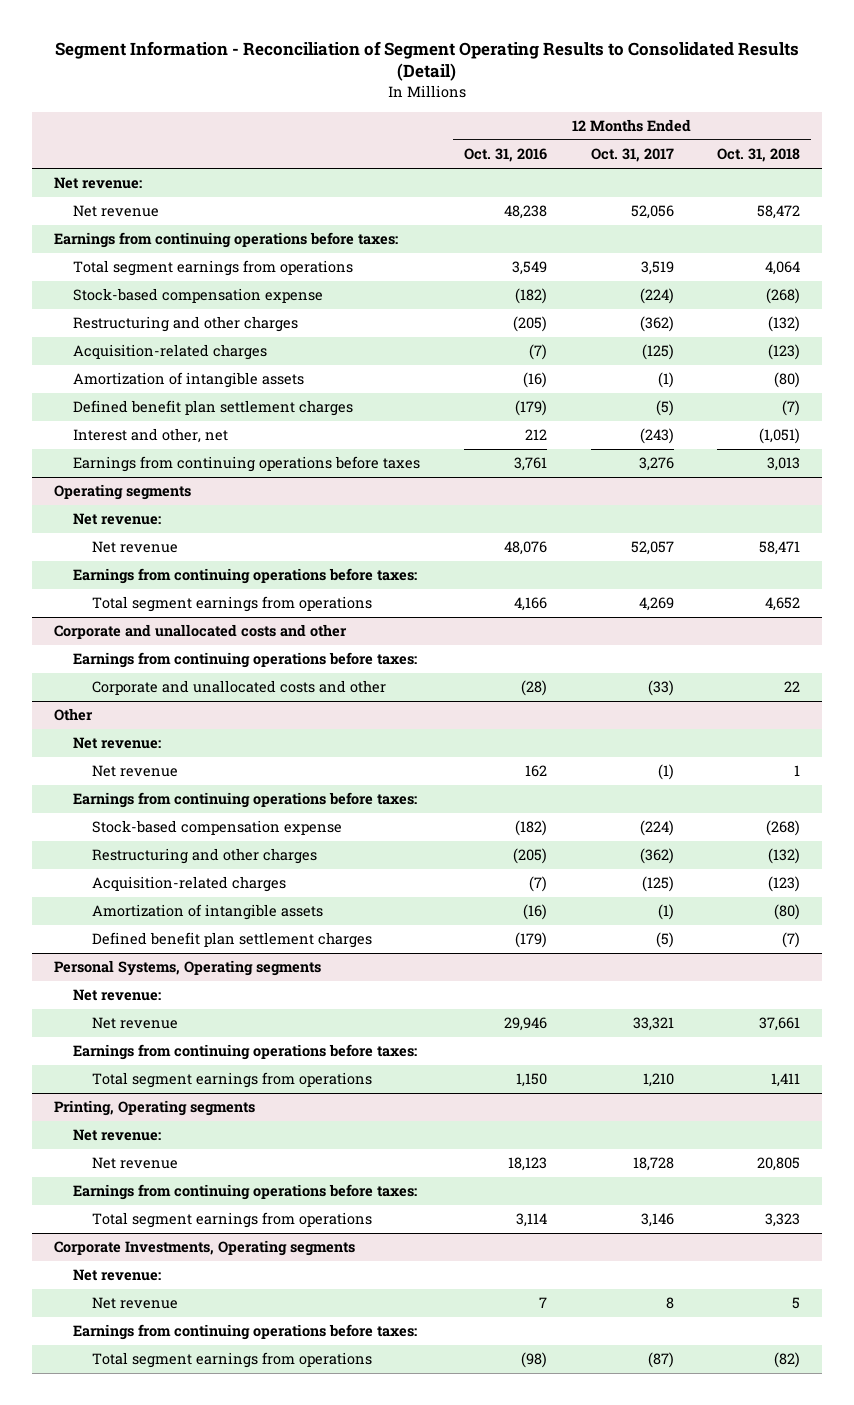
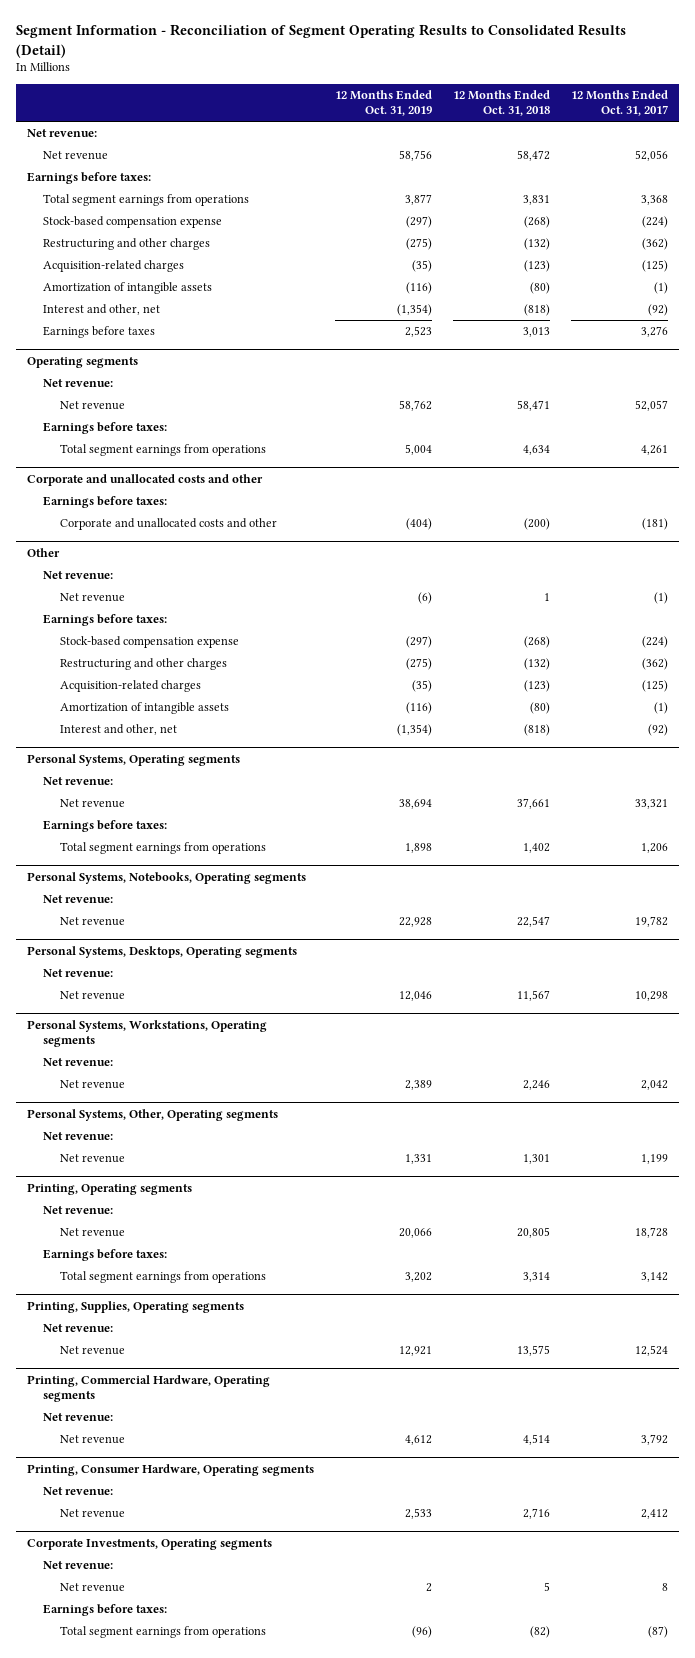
- | 12 Months Ended Oct. 31, 2016 | 12 Months Ended Oct. 31, 2017 | 12 Months Ended Oct. 31, 2018
+ | 12 Months Ended Oct. 31, 2019 | 12 Months Ended Oct. 31, 2018 | 12 Months Ended Oct. 31, 2017
- Earnings from continuing operations before taxes:
- Total segment earnings from operations | 3,549 | 3,519 | 4,064
+ Earnings before taxes:
+ Total segment earnings from operations | 3,877 | 3,831 | 3,368
- Defined benefit plan settlement charges | (179) | (5) | (7)
- Interest and other, net | 212 | (243) | (1,051)
- Earnings from continuing operations before taxes | 3,761 | 3,276 | 3,013
+ Interest and other, net | (1,354) | (818) | (92)
+ Earnings before taxes | 2,523 | 3,013 | 3,276
@ Operating segments
- Earnings from continuing operations before taxes:
- Total segment earnings from operations | 4,166 | 4,269 | 4,652
+ Earnings before taxes:
+ Total segment earnings from operations | 5,004 | 4,634 | 4,261
@ Corporate and unallocated costs and other
- Earnings from continuing operations before taxes:
- Corporate and unallocated costs and other | (28) | (33) | 22
+ Earnings before taxes:
+ Corporate and unallocated costs and other | (404) | (200) | (181)
@ Other
- Earnings from continuing operations before taxes:
+ Earnings before taxes:
- Defined benefit plan settlement charges | (179) | (5) | (7)
+ Interest and other, net | (1,354) | (818) | (92)
@ Personal Systems, Operating segments
- Earnings from continuing operations before taxes:
- Total segment earnings from operations | 1,150 | 1,210 | 1,411
+ Earnings before taxes:
+ Total segment earnings from operations | 1,898 | 1,402 | 1,206
+ Personal Systems, Notebooks, Operating segments
+ Net revenue:
+ Net revenue | 22,928 | 22,547 | 19,782
+ Personal Systems, Desktops, Operating segments
+ Net revenue:
+ Net revenue | 12,046 | 11,567 | 10,298
+ Personal Systems, Workstations, Operating segments
+ Net revenue:
+ Net revenue | 2,389 | 2,246 | 2,042
+ Personal Systems, Other, Operating segments
+ Net revenue:
+ Net revenue | 1,331 | 1,301 | 1,199
@ Printing, Operating segments
- Earnings from continuing operations before taxes:
- Total segment earnings from operations | 3,114 | 3,146 | 3,323
+ Earnings before taxes:
+ Total segment earnings from operations | 3,202 | 3,314 | 3,142
+ Printing, Supplies, Operating segments
+ Net revenue:
+ Net revenue | 12,921 | 13,575 | 12,524
+ Printing, Commercial Hardware, Operating segments
+ Net revenue:
+ Net revenue | 4,612 | 4,514 | 3,792
+ Printing, Consumer Hardware, Operating segments
+ Net revenue:
+ Net revenue | 2,533 | 2,716 | 2,412
@ Corporate Investments, Operating segments
- Earnings from continuing operations before taxes:
+ Earnings before taxes:

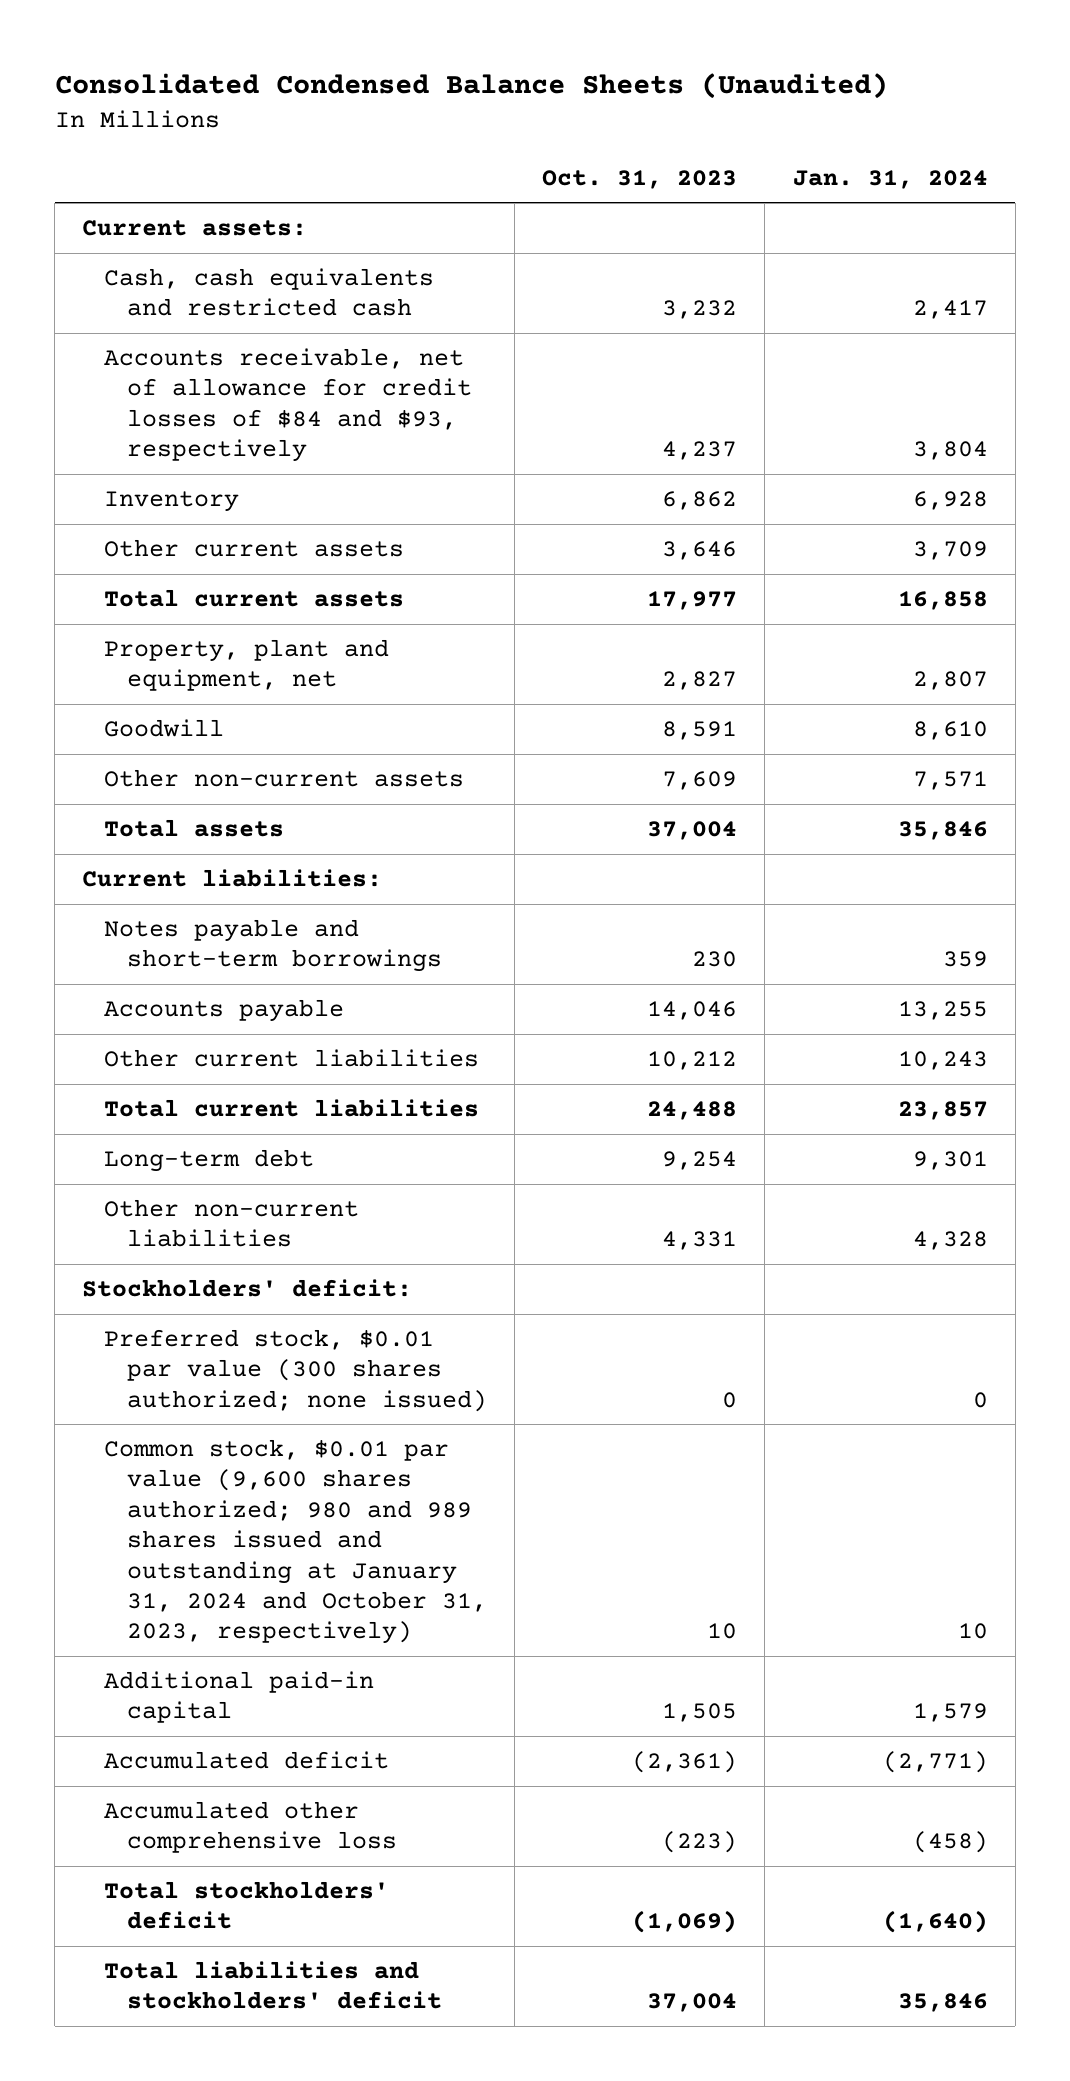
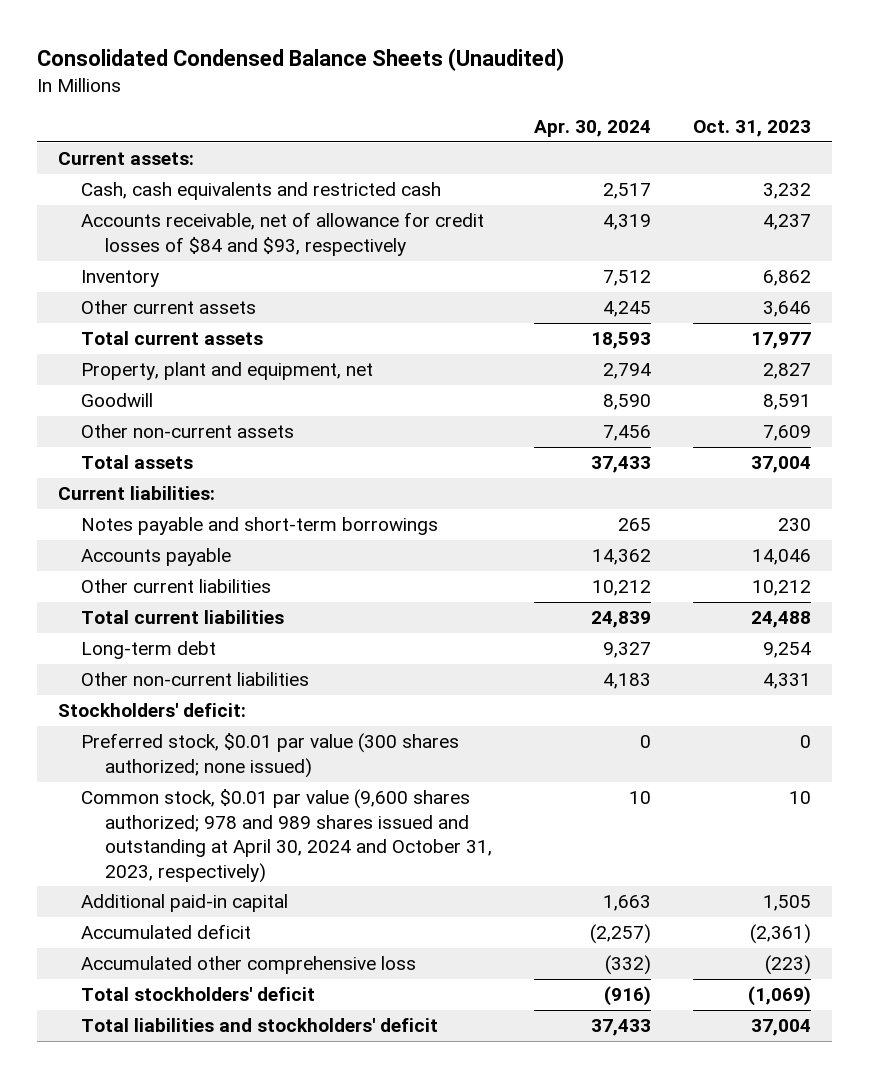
- | Oct. 31, 2023 | Jan. 31, 2024
+ | Apr. 30, 2024 | Oct. 31, 2023
- Common stock, $0.01 par value (9,600 shares authorized; 980 and 989 shares issued and outstanding at January 31, 2024 and October 31, 2023, respectively) | 10 | 10
+ Common stock, $0.01 par value (9,600 shares authorized; 978 and 989 shares issued and outstanding at April 30, 2024 and October 31, 2023, respectively) | 10 | 10

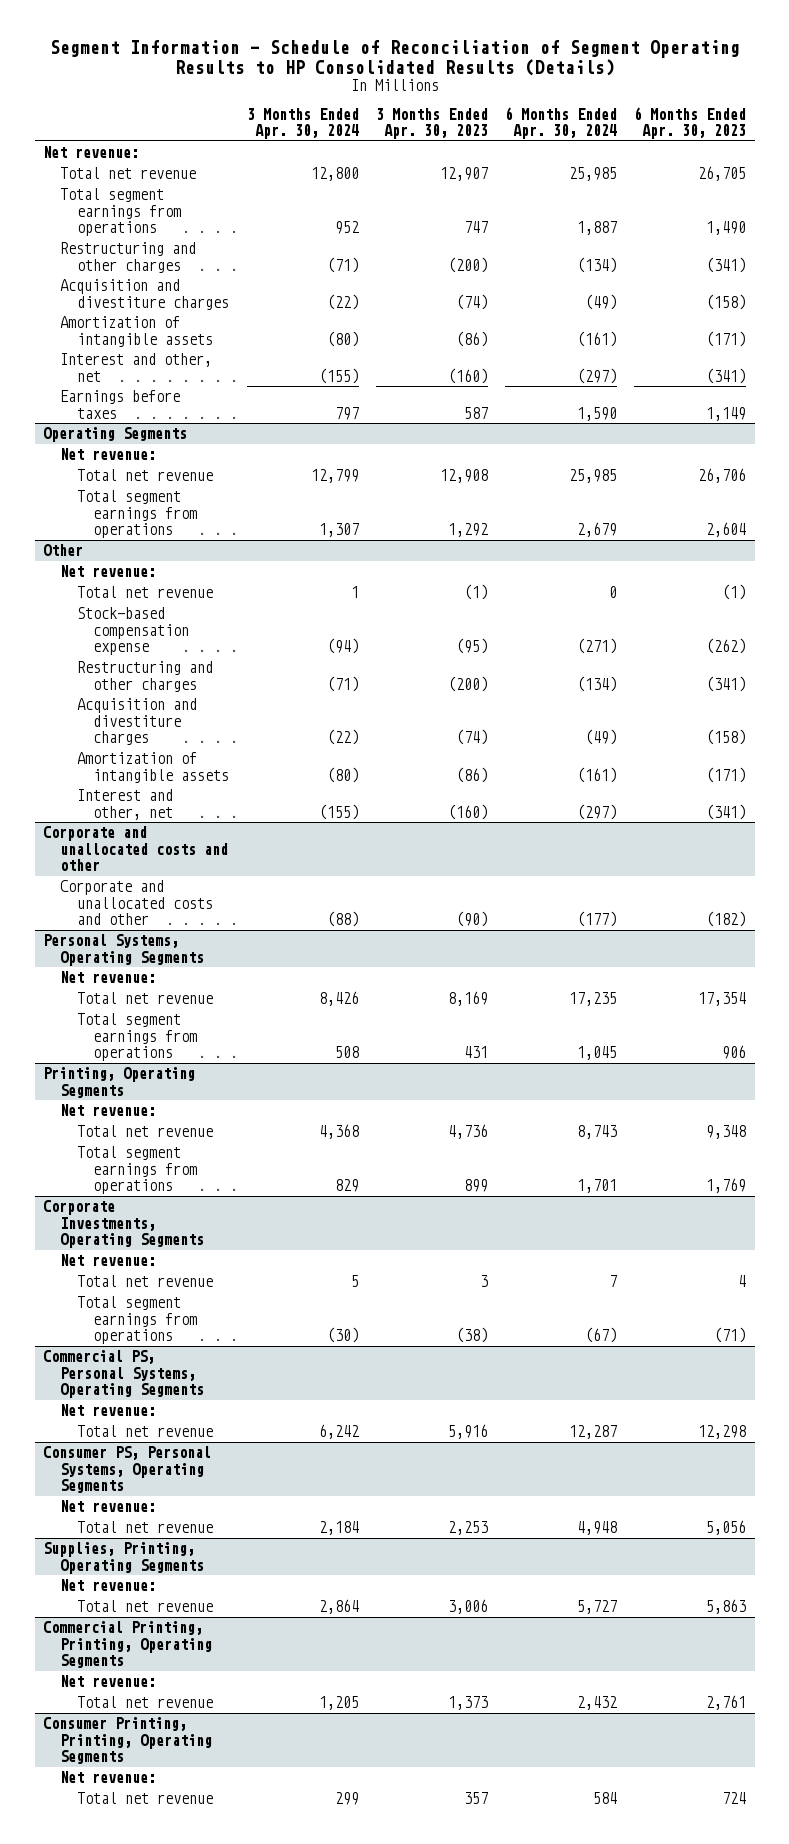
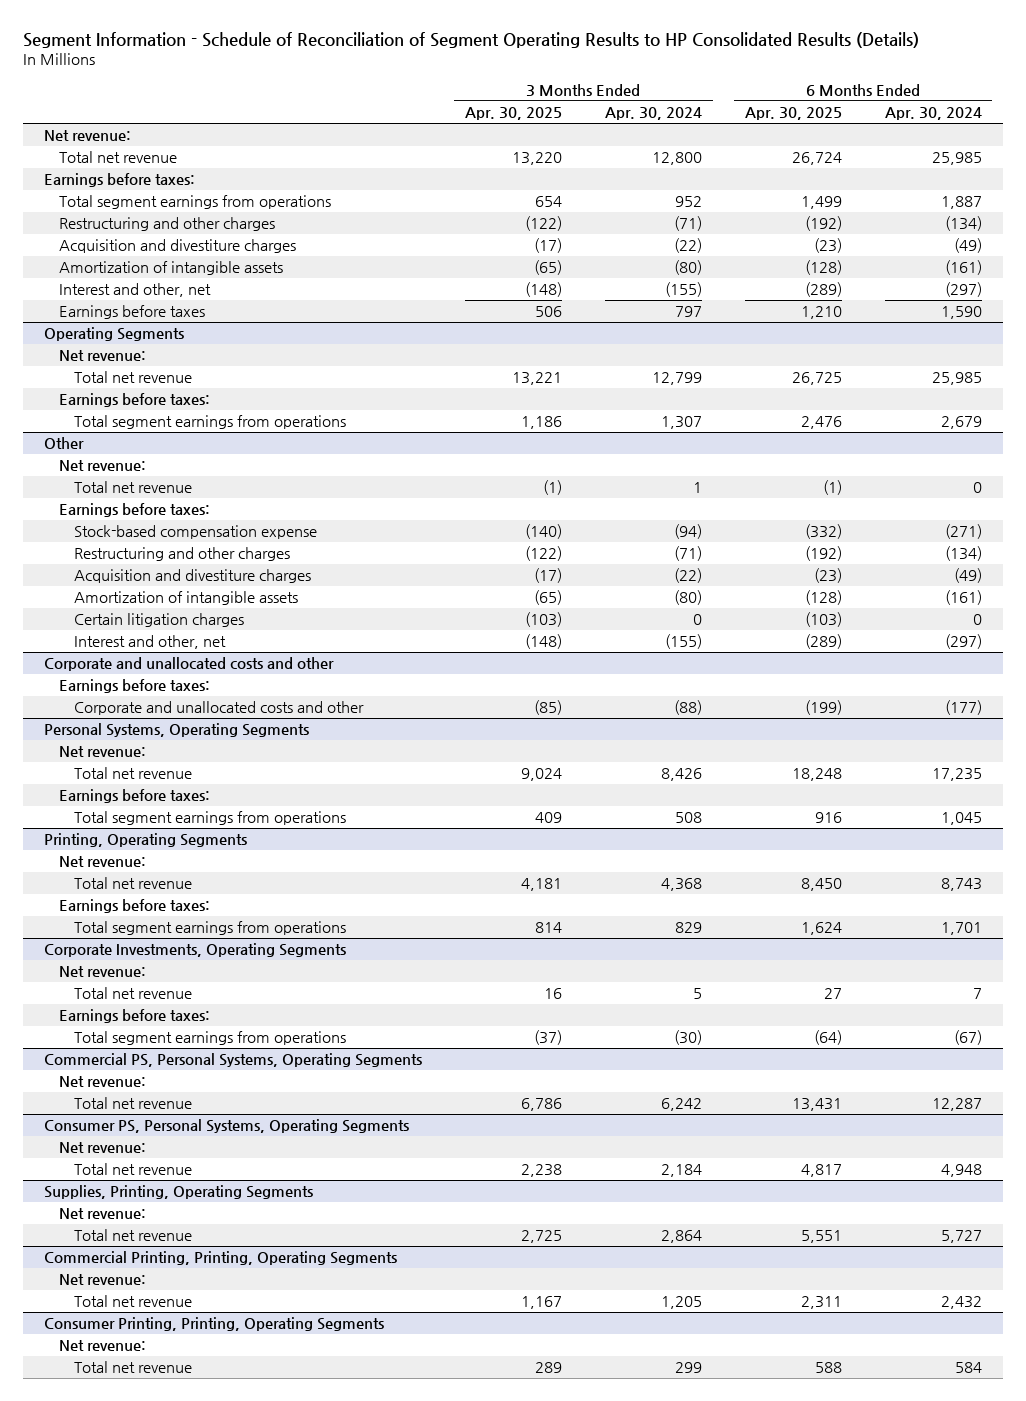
- | 3 Months Ended Apr. 30, 2024 | 3 Months Ended Apr. 30, 2023 | 6 Months Ended Apr. 30, 2024 | 6 Months Ended Apr. 30, 2023
+ | 3 Months Ended Apr. 30, 2025 | 3 Months Ended Apr. 30, 2024 | 6 Months Ended Apr. 30, 2025 | 6 Months Ended Apr. 30, 2024
+ Earnings before taxes:
@ Operating Segments
+ Earnings before taxes:
@ Other
+ Earnings before taxes:
+ Certain litigation charges | (103) | 0 | (103) | 0
@ Corporate and unallocated costs and other
+ Earnings before taxes:
@ Personal Systems, Operating Segments
+ Earnings before taxes:
@ Printing, Operating Segments
+ Earnings before taxes:
@ Corporate Investments, Operating Segments
+ Earnings before taxes:

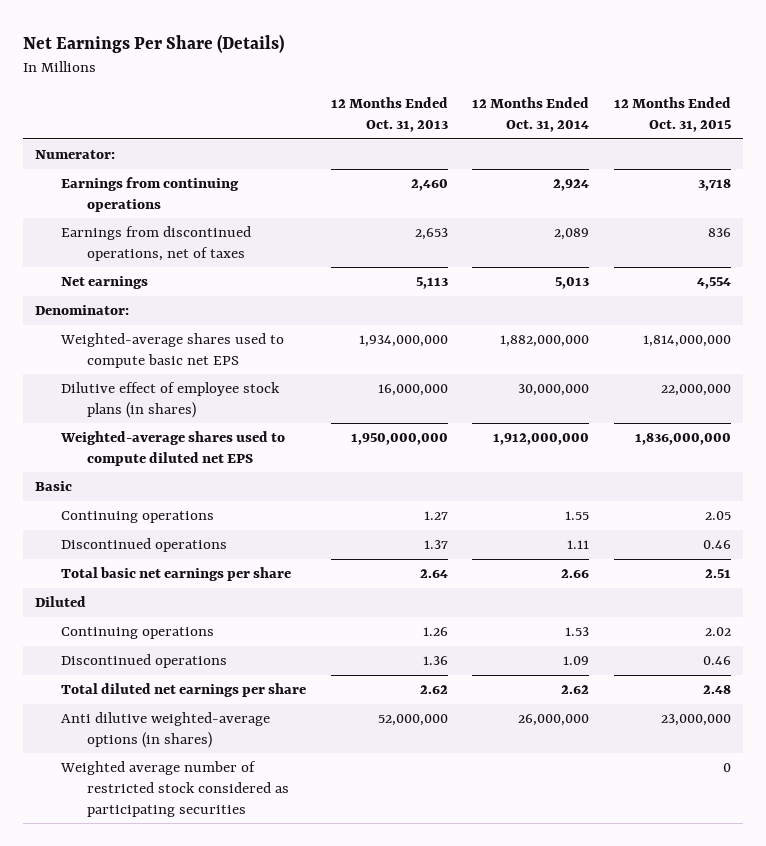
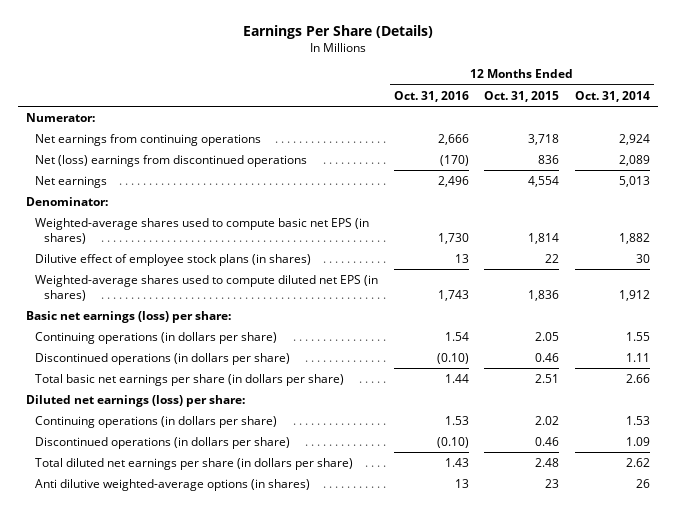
- Net Earnings Per Share (Details)
+ Earnings Per Share (Details)
- | 12 Months Ended Oct. 31, 2013 | 12 Months Ended Oct. 31, 2014 | 12 Months Ended Oct. 31, 2015
+ | 12 Months Ended Oct. 31, 2016 | 12 Months Ended Oct. 31, 2015 | 12 Months Ended Oct. 31, 2014
- Earnings from continuing operations | 2,460 | 2,924 | 3,718
- Earnings from discontinued operations, net of taxes | 2,653 | 2,089 | 836
+ Net earnings from continuing operations | 2,666 | 3,718 | 2,924
+ Net (loss) earnings from discontinued operations | (170) | 836 | 2,089
- Weighted-average shares used to compute basic net EPS | 1,934,000,000 | 1,882,000,000 | 1,814,000,000
- Dilutive effect of employee stock plans (in shares) | 16,000,000 | 30,000,000 | 22,000,000
- Weighted-average shares used to compute diluted net EPS | 1,950,000,000 | 1,912,000,000 | 1,836,000,000
- Basic
- Continuing operations | 1.27 | 1.55 | 2.05
- Discontinued operations | 1.37 | 1.11 | 0.46
- Total basic net earnings per share | 2.64 | 2.66 | 2.51
- Diluted
- Continuing operations | 1.26 | 1.53 | 2.02
- Discontinued operations | 1.36 | 1.09 | 0.46
- Total diluted net earnings per share | 2.62 | 2.62 | 2.48
- Anti dilutive weighted-average options (in shares) | 52,000,000 | 26,000,000 | 23,000,000
- Weighted average number of restricted stock considered as participating securities | | | 0
+ Weighted-average shares used to compute basic net EPS (in shares) | 1,730 | 1,814 | 1,882
+ Dilutive effect of employee stock plans (in shares) | 13 | 22 | 30
+ Weighted-average shares used to compute diluted net EPS (in shares) | 1,743 | 1,836 | 1,912
+ Basic net earnings (loss) per share:
+ Continuing operations (in dollars per share) | 1.54 | 2.05 | 1.55
+ Discontinued operations (in dollars per share) | (0.10) | 0.46 | 1.11
+ Total basic net earnings per share (in dollars per share) | 1.44 | 2.51 | 2.66
+ Diluted net earnings (loss) per share:
+ Continuing operations (in dollars per share) | 1.53 | 2.02 | 1.53
+ Discontinued operations (in dollars per share) | (0.10) | 0.46 | 1.09
+ Total diluted net earnings per share (in dollars per share) | 1.43 | 2.48 | 2.62
+ Anti dilutive weighted-average options (in shares) | 13 | 23 | 26

